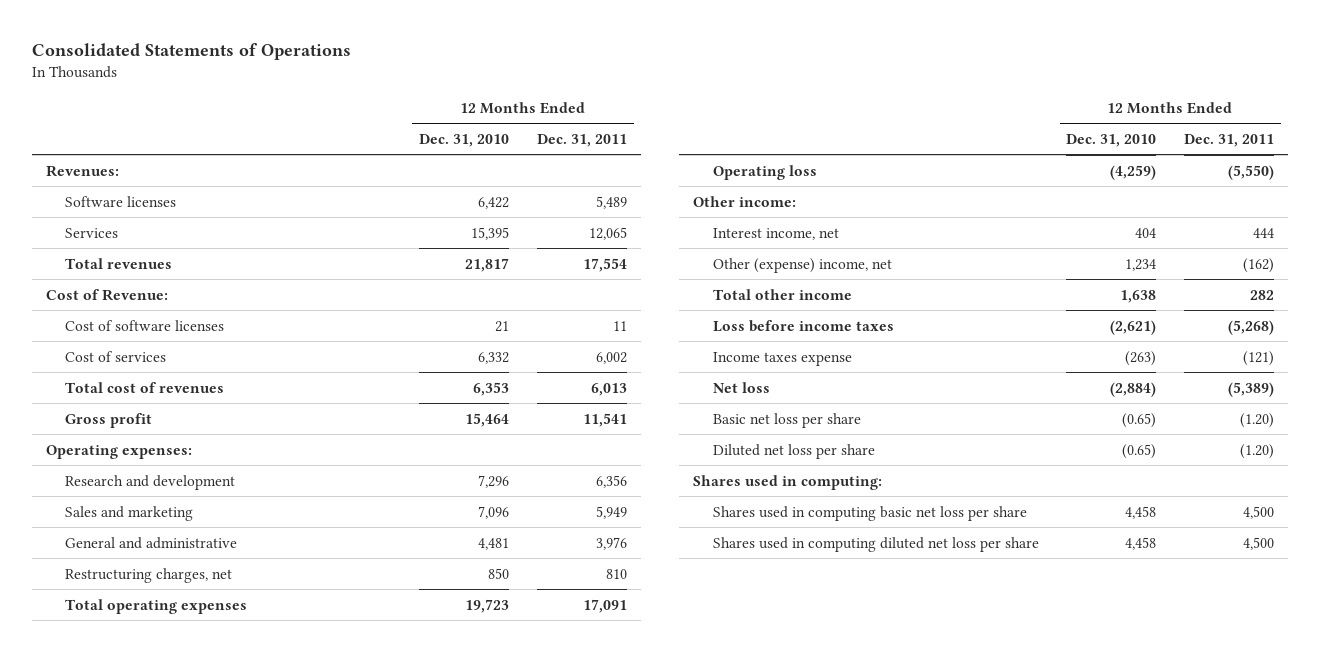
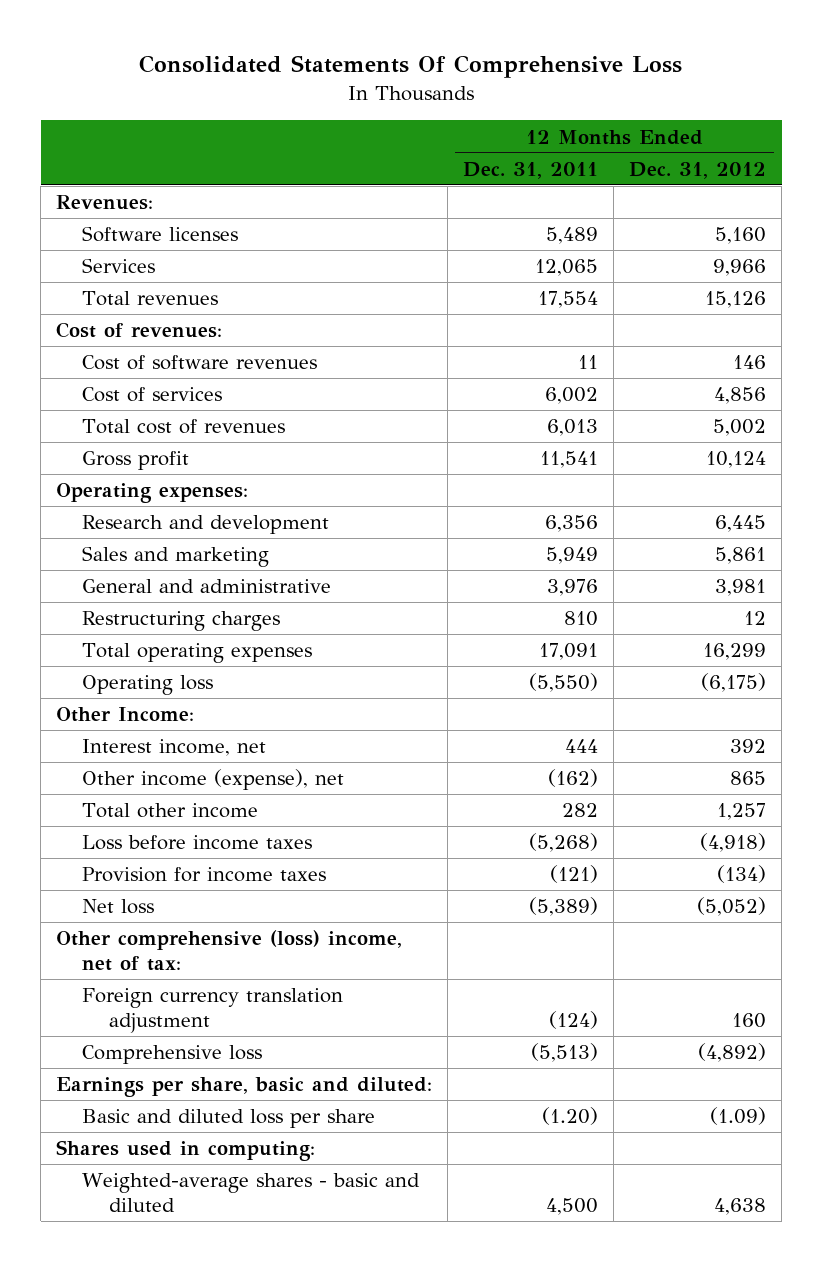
- Consolidated Statements of Operations
+ Consolidated Statements Of Comprehensive Loss
- | 12 Months Ended Dec. 31, 2010 | 12 Months Ended Dec. 31, 2011
+ | 12 Months Ended Dec. 31, 2011 | 12 Months Ended Dec. 31, 2012
- Cost of Revenue:
- Cost of software licenses | 21 | 11
+ Cost of revenues:
+ Cost of software revenues | 11 | 146
- Restructuring charges, net | 850 | 810
+ Restructuring charges | 810 | 12
- Other income:
+ Other Income:
- Other (expense) income, net | 1,234 | (162)
+ Other income (expense), net | (162) | 865
- Income taxes expense | (263) | (121)
+ Provision for income taxes | (121) | (134)
- Basic net loss per share | (0.65) | (1.20)
- Diluted net loss per share | (0.65) | (1.20)
+ Other comprehensive (loss) income, net of tax:
+ Foreign currency translation adjustment | (124) | 160
+ Comprehensive loss | (5,513) | (4,892)
+ Earnings per share, basic and diluted:
+ Basic and diluted loss per share | (1.20) | (1.09)
- Shares used in computing basic net loss per share | 4,458 | 4,500
- Shares used in computing diluted net loss per share | 4,458 | 4,500
+ Weighted-average shares - basic and diluted | 4,500 | 4,638

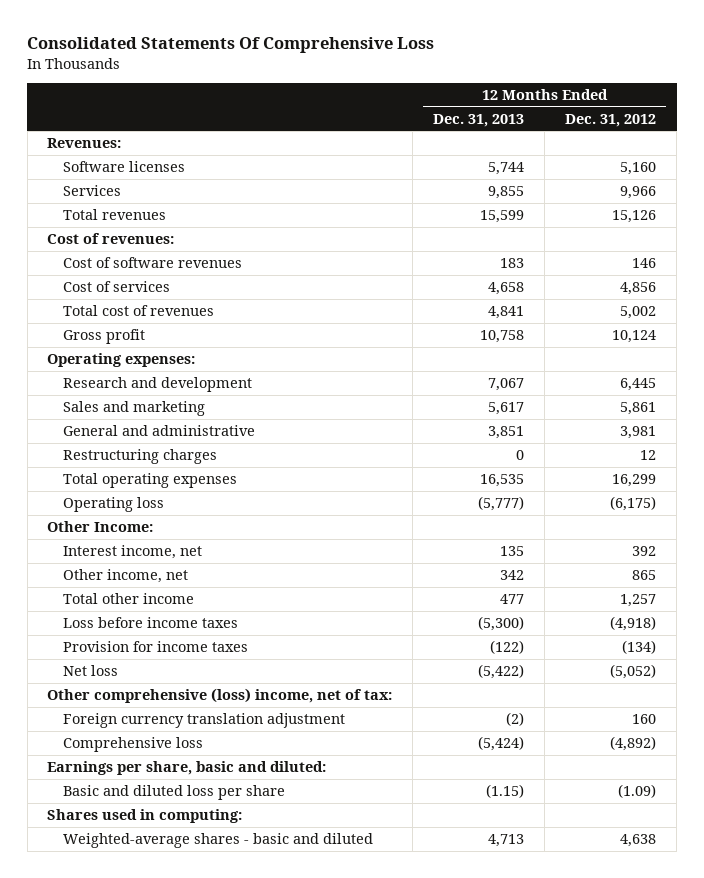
- | 12 Months Ended Dec. 31, 2011 | 12 Months Ended Dec. 31, 2012
+ | 12 Months Ended Dec. 31, 2013 | 12 Months Ended Dec. 31, 2012
- Other income (expense), net | (162) | 865
+ Other income, net | 342 | 865

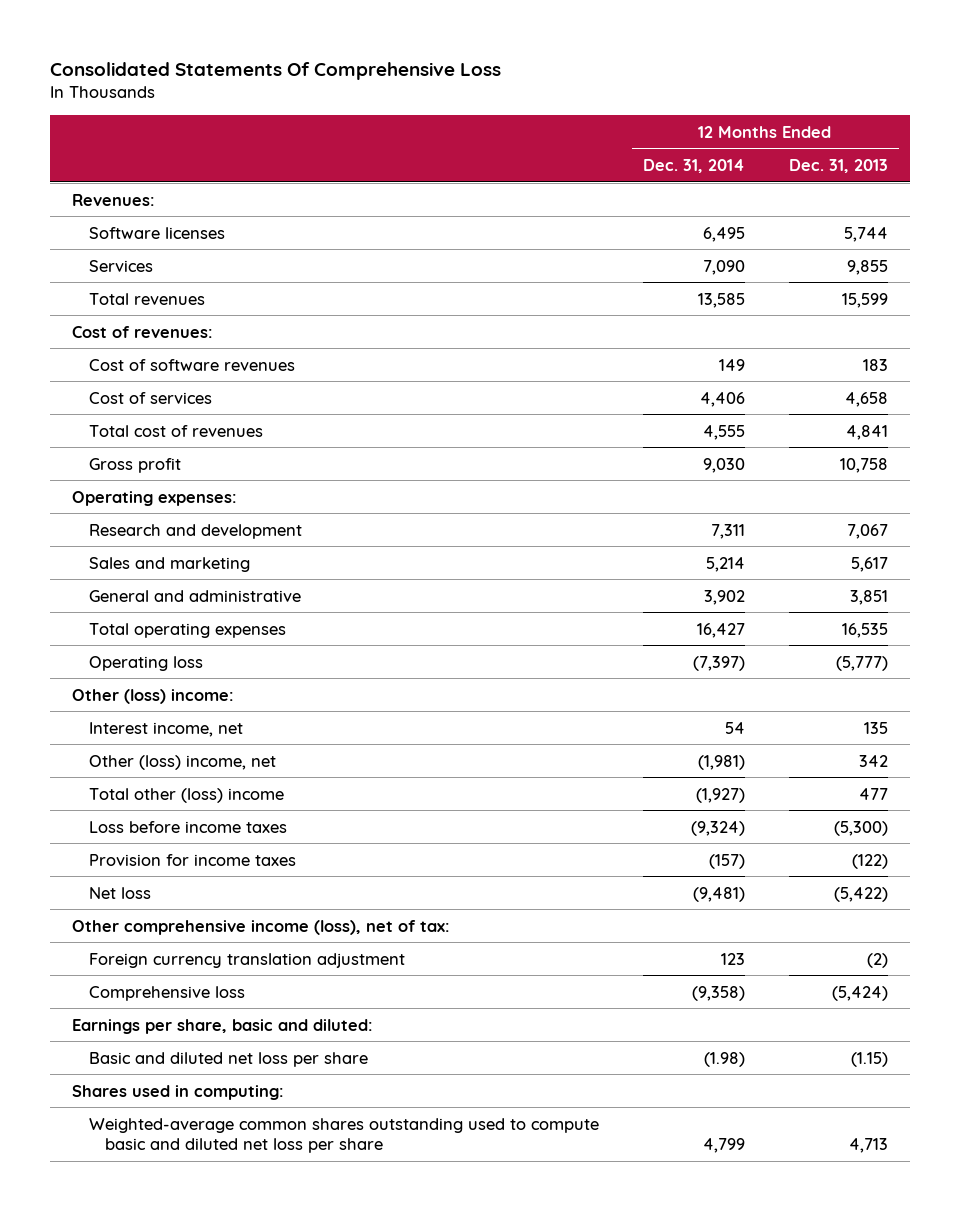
- | 12 Months Ended Dec. 31, 2013 | 12 Months Ended Dec. 31, 2012
+ | 12 Months Ended Dec. 31, 2014 | 12 Months Ended Dec. 31, 2013
- Restructuring charges | 0 | 12
- Other Income:
+ Other (loss) income:
- Other income, net | 342 | 865
- Total other income | 477 | 1,257
+ Other (loss) income, net | (1,981) | 342
+ Total other (loss) income | (1,927) | 477
- Other comprehensive (loss) income, net of tax:
+ Other comprehensive income (loss), net of tax:
- Basic and diluted loss per share | (1.15) | (1.09)
+ Basic and diluted net loss per share | (1.98) | (1.15)
- Weighted-average shares - basic and diluted | 4,713 | 4,638
+ Weighted-average common shares outstanding used to compute basic and diluted net loss per share | 4,799 | 4,713

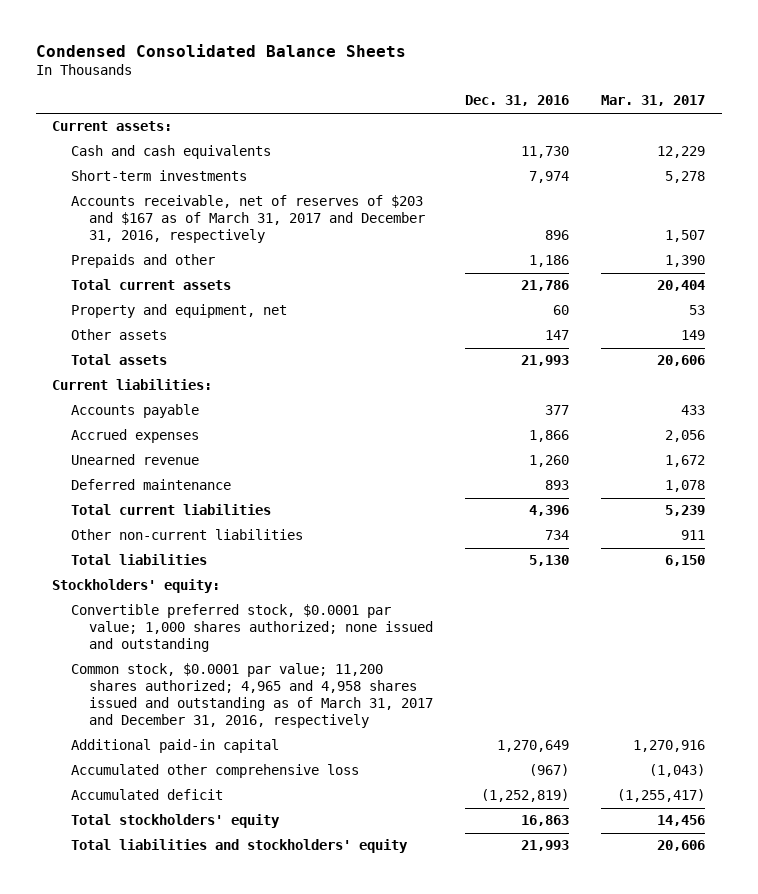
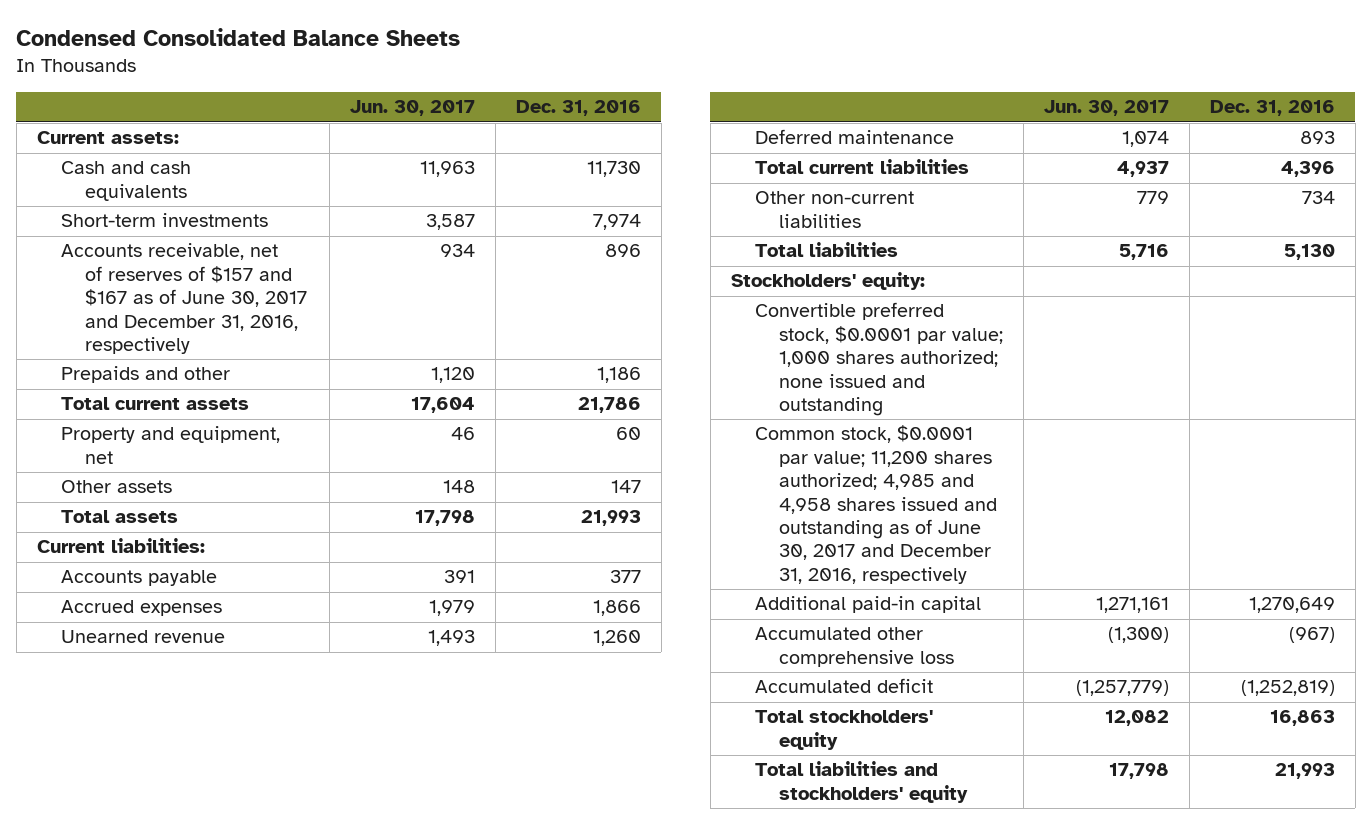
- | Dec. 31, 2016 | Mar. 31, 2017
+ | Jun. 30, 2017 | Dec. 31, 2016
- Accounts receivable, net of reserves of $203 and $167 as of March 31, 2017 and December 31, 2016, respectively | 896 | 1,507
+ Accounts receivable, net of reserves of $157 and $167 as of June 30, 2017 and December 31, 2016, respectively | 934 | 896
- Common stock, $0.0001 par value; 11,200 shares authorized; 4,965 and 4,958 shares issued and outstanding as of March 31, 2017 and December 31, 2016, respectively
+ Common stock, $0.0001 par value; 11,200 shares authorized; 4,985 and 4,958 shares issued and outstanding as of June 30, 2017 and December 31, 2016, respectively

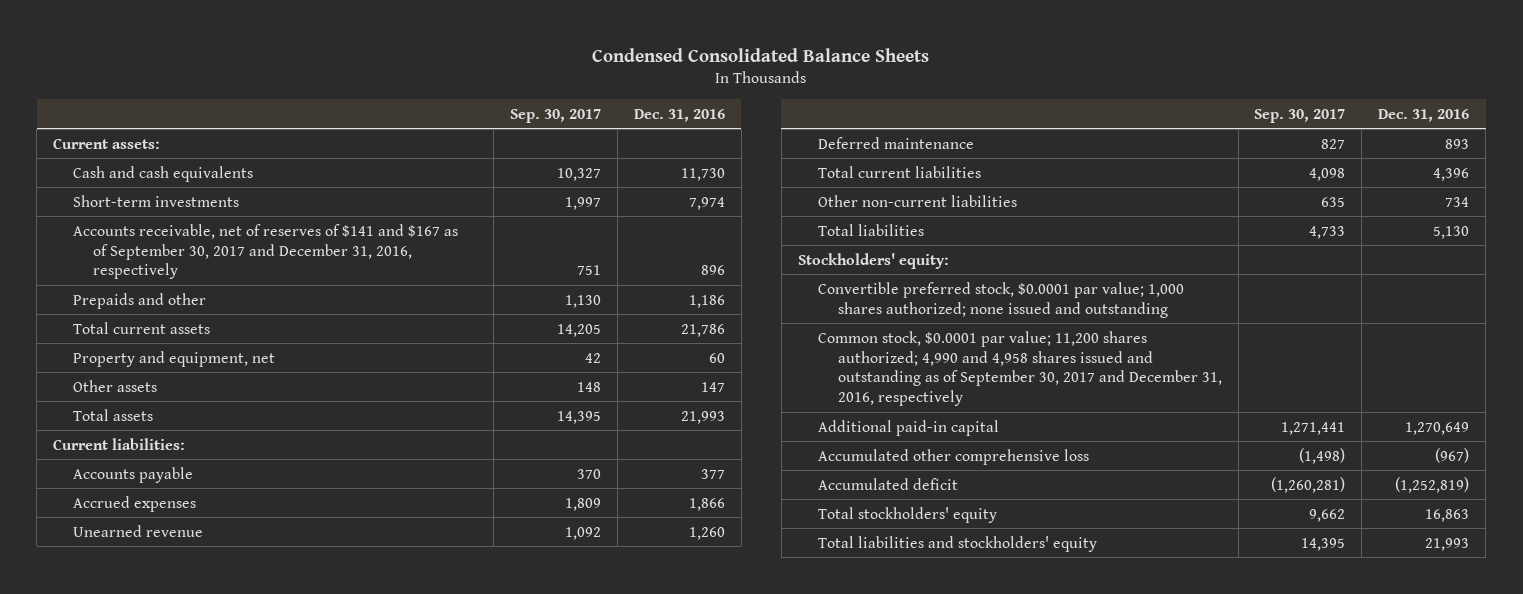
- | Jun. 30, 2017 | Dec. 31, 2016
+ | Sep. 30, 2017 | Dec. 31, 2016
- Accounts receivable, net of reserves of $157 and $167 as of June 30, 2017 and December 31, 2016, respectively | 934 | 896
+ Accounts receivable, net of reserves of $141 and $167 as of September 30, 2017 and December 31, 2016, respectively | 751 | 896
- Common stock, $0.0001 par value; 11,200 shares authorized; 4,985 and 4,958 shares issued and outstanding as of June 30, 2017 and December 31, 2016, respectively
+ Common stock, $0.0001 par value; 11,200 shares authorized; 4,990 and 4,958 shares issued and outstanding as of September 30, 2017 and December 31, 2016, respectively

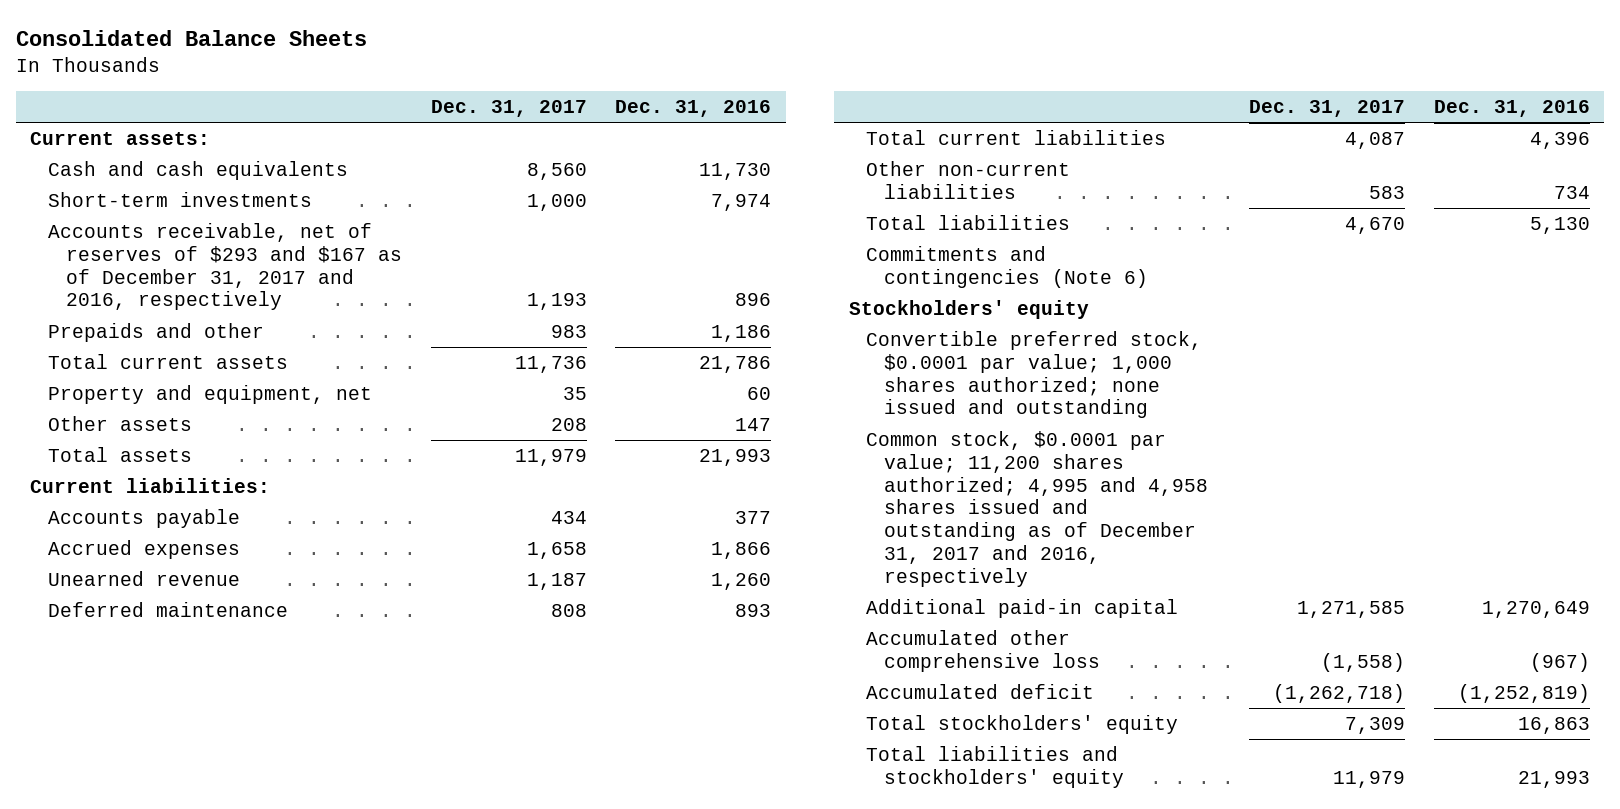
- Condensed Consolidated Balance Sheets
+ Consolidated Balance Sheets
- | Sep. 30, 2017 | Dec. 31, 2016
+ | Dec. 31, 2017 | Dec. 31, 2016
- Accounts receivable, net of reserves of $141 and $167 as of September 30, 2017 and December 31, 2016, respectively | 751 | 896
+ Accounts receivable, net of reserves of $293 and $167 as of December 31, 2017 and 2016, respectively | 1,193 | 896
- Stockholders' equity:
+ Commitments and contingencies (Note 6)
+ Stockholders' equity
- Common stock, $0.0001 par value; 11,200 shares authorized; 4,990 and 4,958 shares issued and outstanding as of September 30, 2017 and December 31, 2016, respectively
+ Common stock, $0.0001 par value; 11,200 shares authorized; 4,995 and 4,958 shares issued and outstanding as of December 31, 2017 and 2016, respectively

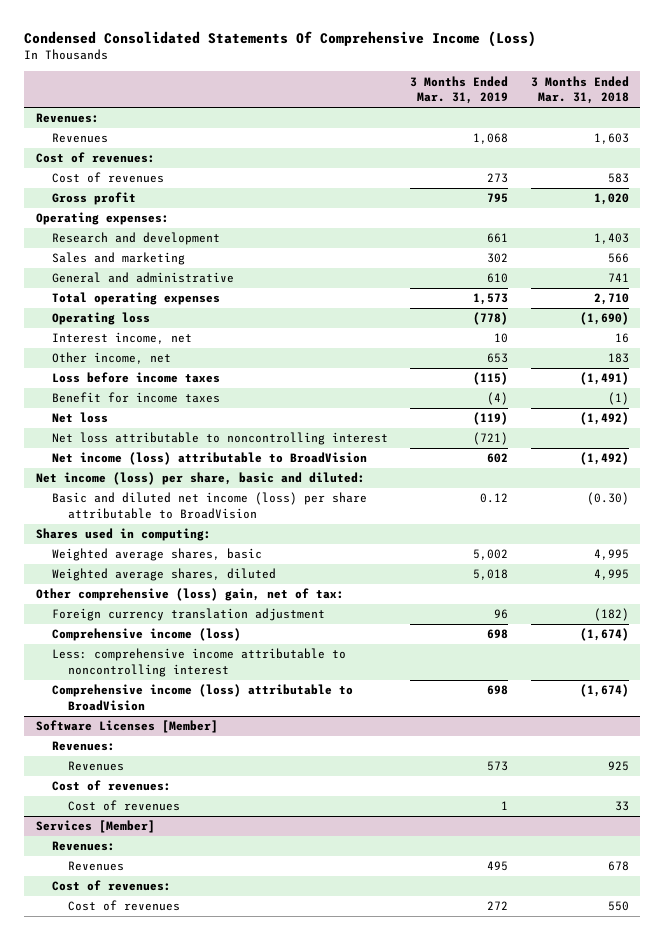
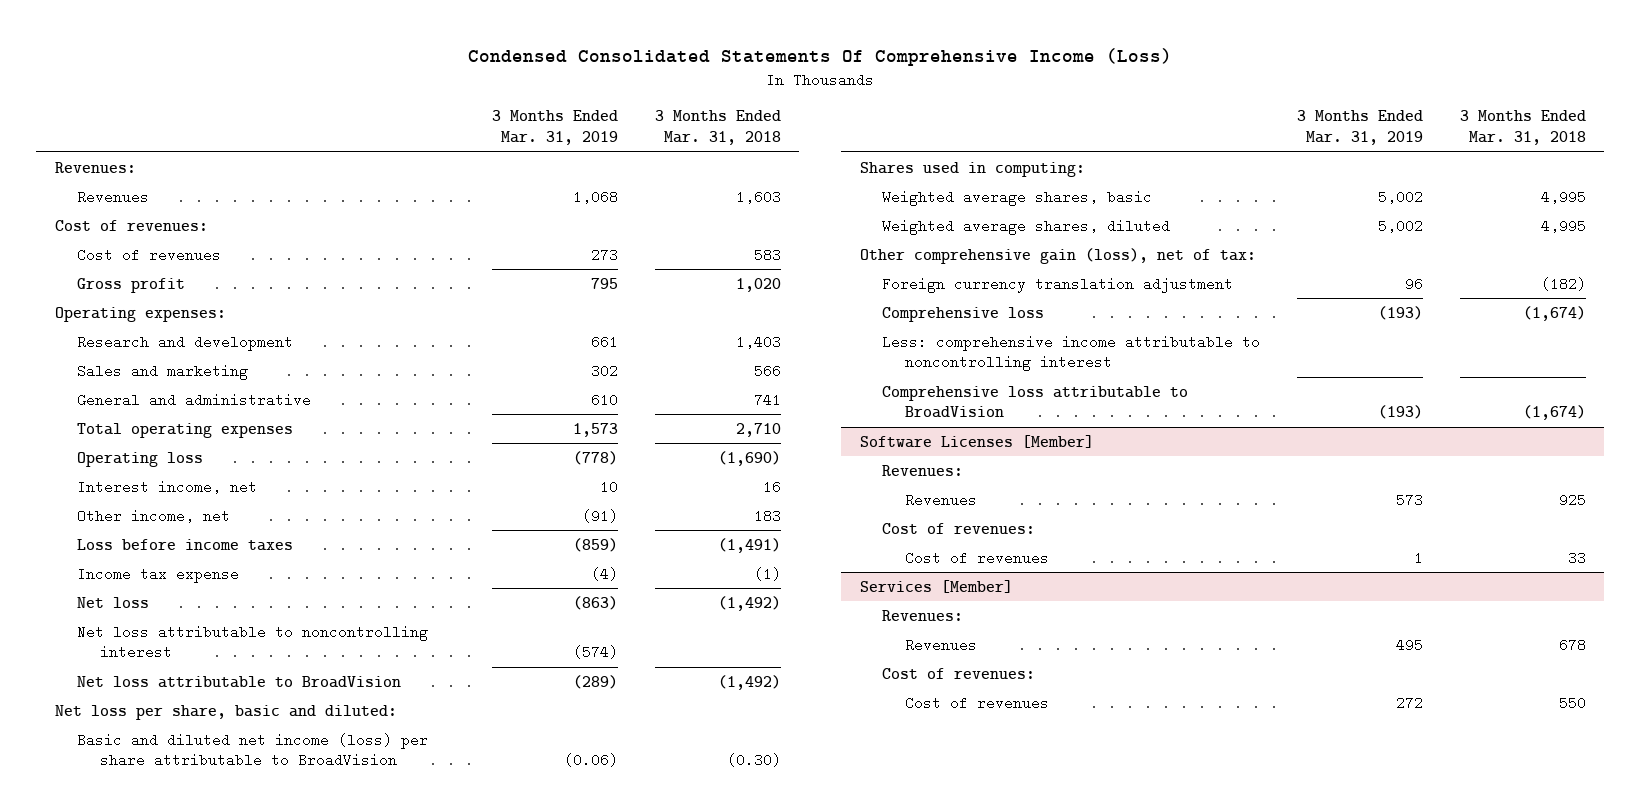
- Other income, net | 653 | 183
- Loss before income taxes | (115) | (1,491)
- Benefit for income taxes | (4) | (1)
- Net loss | (119) | (1,492)
- Net loss attributable to noncontrolling interest | (721) |
- Net income (loss) attributable to BroadVision | 602 | (1,492)
- Net income (loss) per share, basic and diluted:
- Basic and diluted net income (loss) per share attributable to BroadVision | 0.12 | (0.30)
+ Other income, net | (91) | 183
+ Loss before income taxes | (859) | (1,491)
+ Income tax expense | (4) | (1)
+ Net loss | (863) | (1,492)
+ Net loss attributable to noncontrolling interest | (574) |
+ Net loss attributable to BroadVision | (289) | (1,492)
+ Net loss per share, basic and diluted:
+ Basic and diluted net income (loss) per share attributable to BroadVision | (0.06) | (0.30)
- Weighted average shares, diluted | 5,018 | 4,995
- Other comprehensive (loss) gain, net of tax:
+ Weighted average shares, diluted | 5,002 | 4,995
+ Other comprehensive gain (loss), net of tax:
- Comprehensive income (loss) | 698 | (1,674)
+ Comprehensive loss | (193) | (1,674)
- Comprehensive income (loss) attributable to BroadVision | 698 | (1,674)
+ Comprehensive loss attributable to BroadVision | (193) | (1,674)

